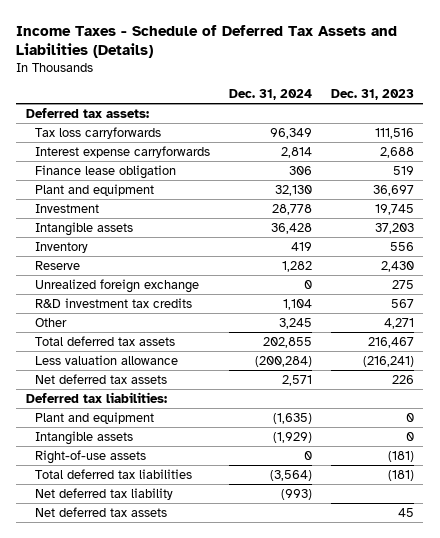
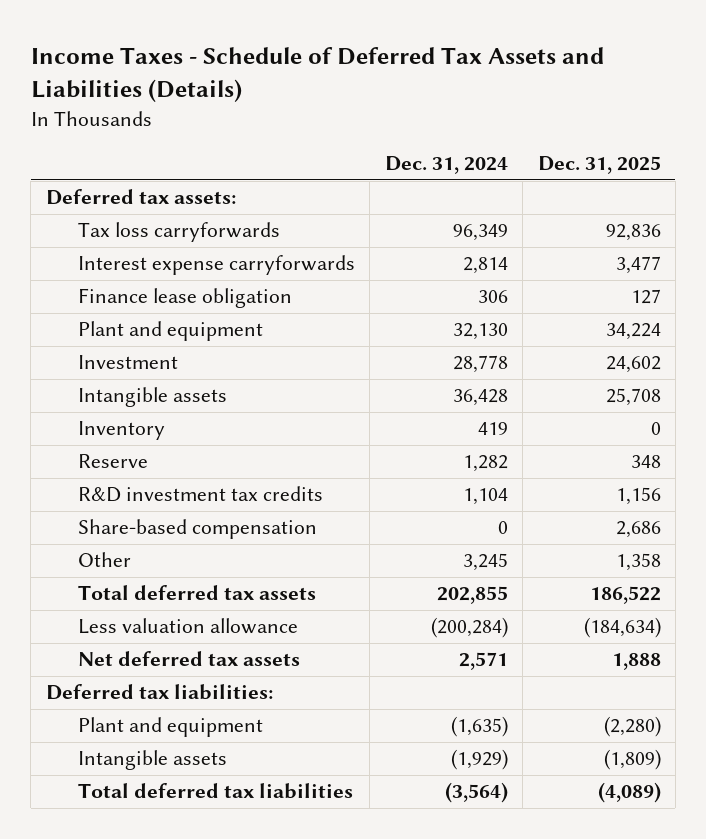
- | Dec. 31, 2024 | Dec. 31, 2023
+ | Dec. 31, 2024 | Dec. 31, 2025
- Unrealized foreign exchange | 0 | 275
+ Share-based compensation | 0 | 2,686
- Right-of-use assets | 0 | (181)
- Net deferred tax liability | (993) |
- Net deferred tax assets | | 45

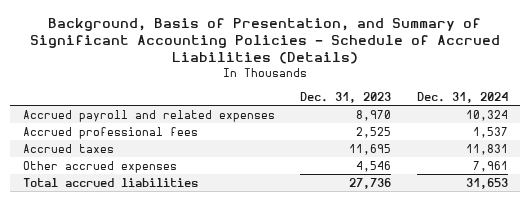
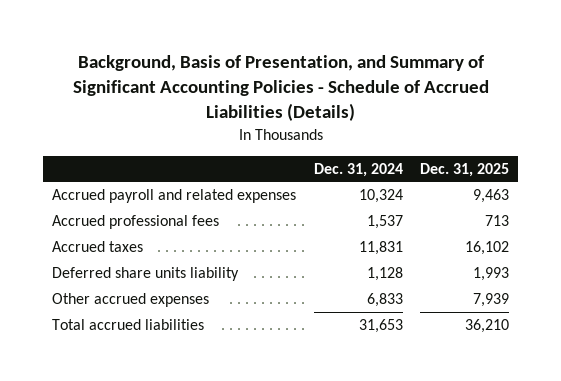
- | Dec. 31, 2023 | Dec. 31, 2024
+ | Dec. 31, 2024 | Dec. 31, 2025
- Other accrued expenses | 4,546 | 7,961
+ Deferred share units liability | 1,128 | 1,993
+ Other accrued expenses | 6,833 | 7,939

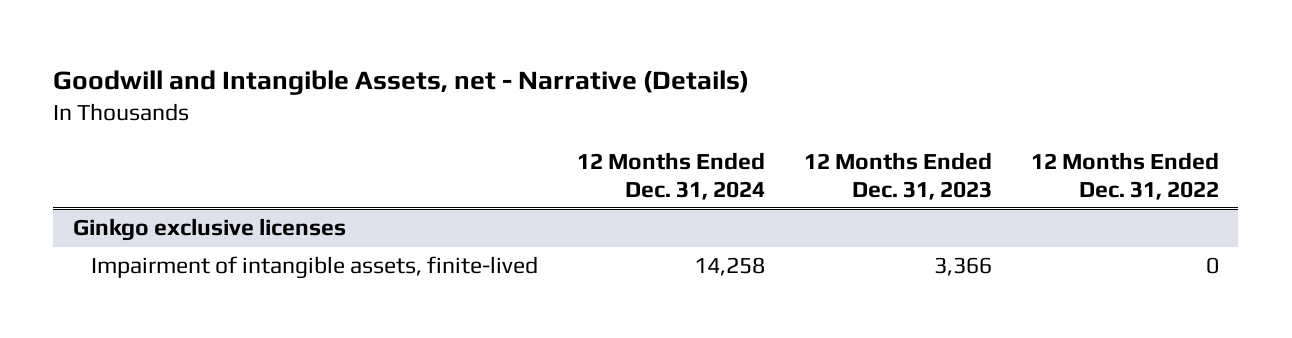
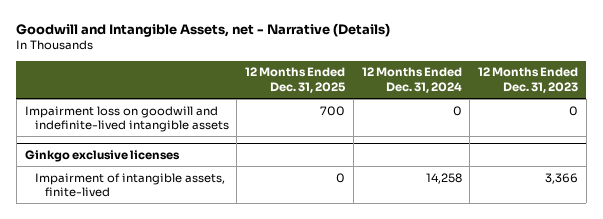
- | 12 Months Ended Dec. 31, 2024 | 12 Months Ended Dec. 31, 2023 | 12 Months Ended Dec. 31, 2022
+ | 12 Months Ended Dec. 31, 2025 | 12 Months Ended Dec. 31, 2024 | 12 Months Ended Dec. 31, 2023
+ Impairment loss on goodwill and indefinite-lived intangible assets | 700 | 0 | 0

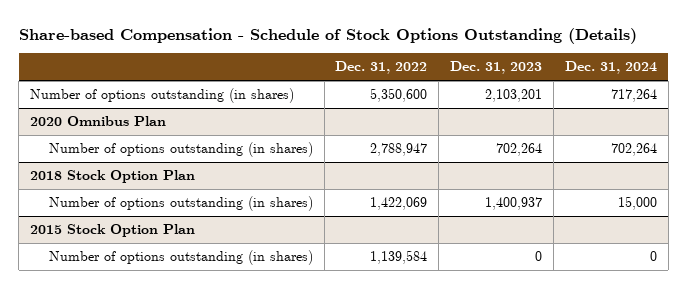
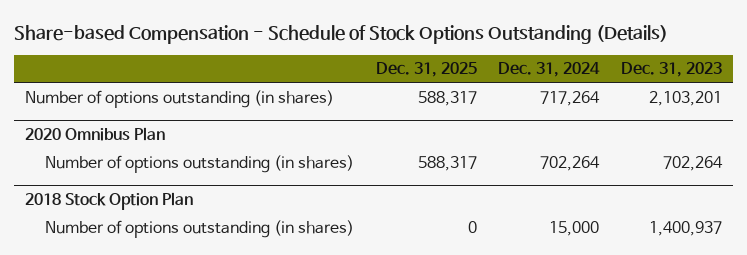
- | Dec. 31, 2022 | Dec. 31, 2023 | Dec. 31, 2024
+ | Dec. 31, 2025 | Dec. 31, 2024 | Dec. 31, 2023
- 2015 Stock Option Plan
- Number of options outstanding (in shares) | 1,139,584 | 0 | 0

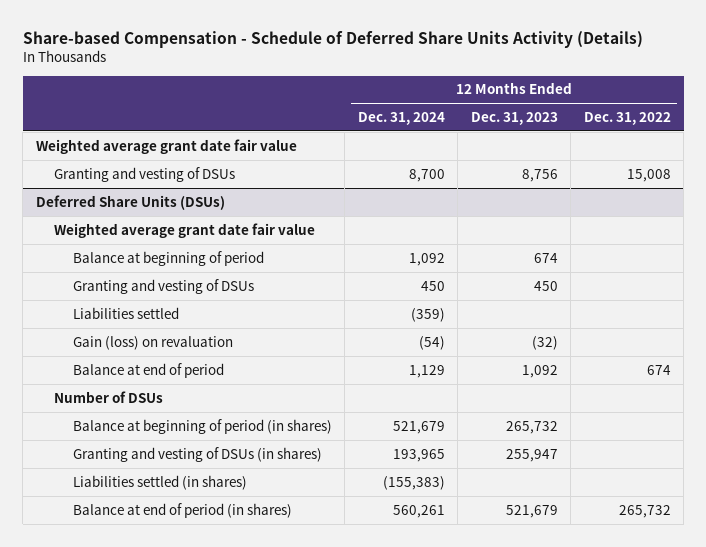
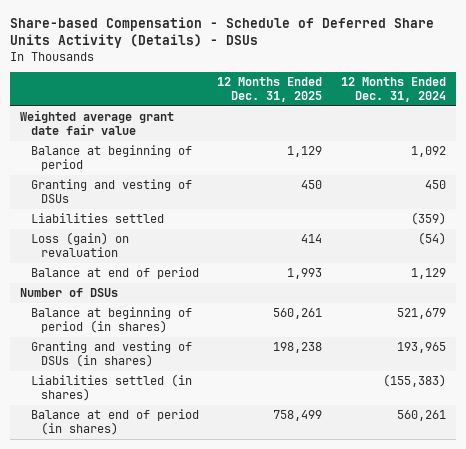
- Share-based Compensation - Schedule of Deferred Share Units Activity (Details)
+ Share-based Compensation - Schedule of Deferred Share Units Activity (Details) - DSUs
- | 12 Months Ended Dec. 31, 2024 | 12 Months Ended Dec. 31, 2023 | 12 Months Ended Dec. 31, 2022
+ | 12 Months Ended Dec. 31, 2025 | 12 Months Ended Dec. 31, 2024
- Granting and vesting of DSUs | 8,700 | 8,756 | 15,008
- Deferred Share Units (DSUs)
- Weighted average grant date fair value
- Gain (loss) on revaluation | (54) | (32) |
+ Loss (gain) on revaluation | 414 | (54)

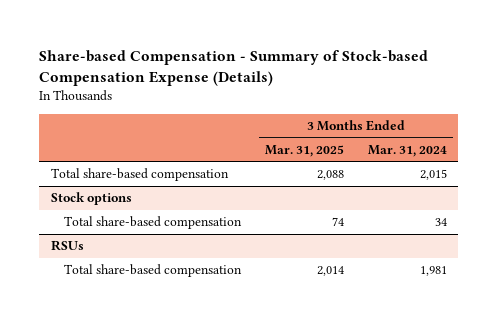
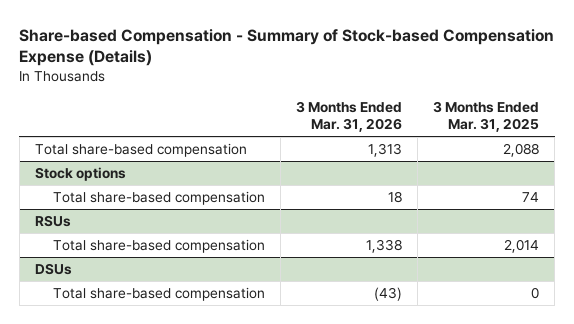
- | 3 Months Ended Mar. 31, 2025 | 3 Months Ended Mar. 31, 2024
+ | 3 Months Ended Mar. 31, 2026 | 3 Months Ended Mar. 31, 2025
+ DSUs
+ Total share-based compensation | (43) | 0

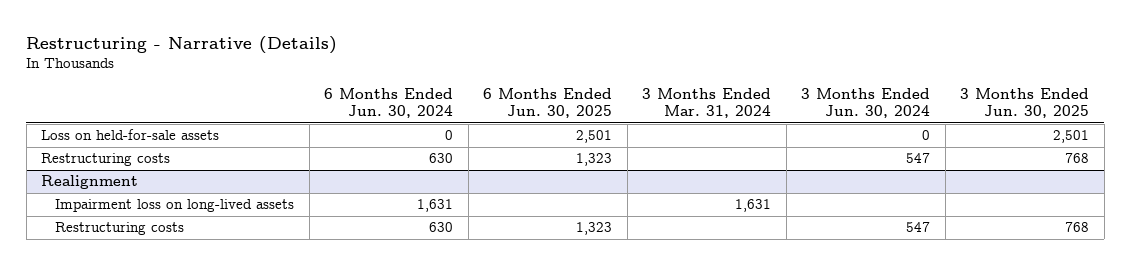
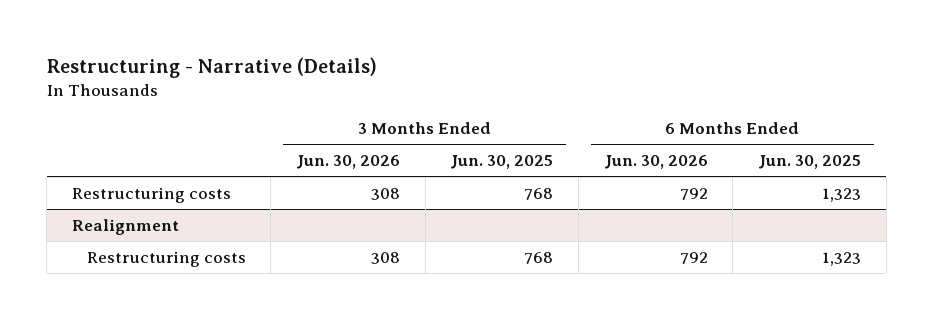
- | 6 Months Ended Jun. 30, 2024 | 6 Months Ended Jun. 30, 2025 | 3 Months Ended Mar. 31, 2024 | 3 Months Ended Jun. 30, 2024 | 3 Months Ended Jun. 30, 2025
+ | 3 Months Ended Jun. 30, 2026 | 3 Months Ended Jun. 30, 2025 | 6 Months Ended Jun. 30, 2026 | 6 Months Ended Jun. 30, 2025
- Loss on held-for-sale assets | 0 | 2,501 | | 0 | 2,501
@ Realignment
- Impairment loss on long-lived assets | 1,631 | | 1,631 | |

